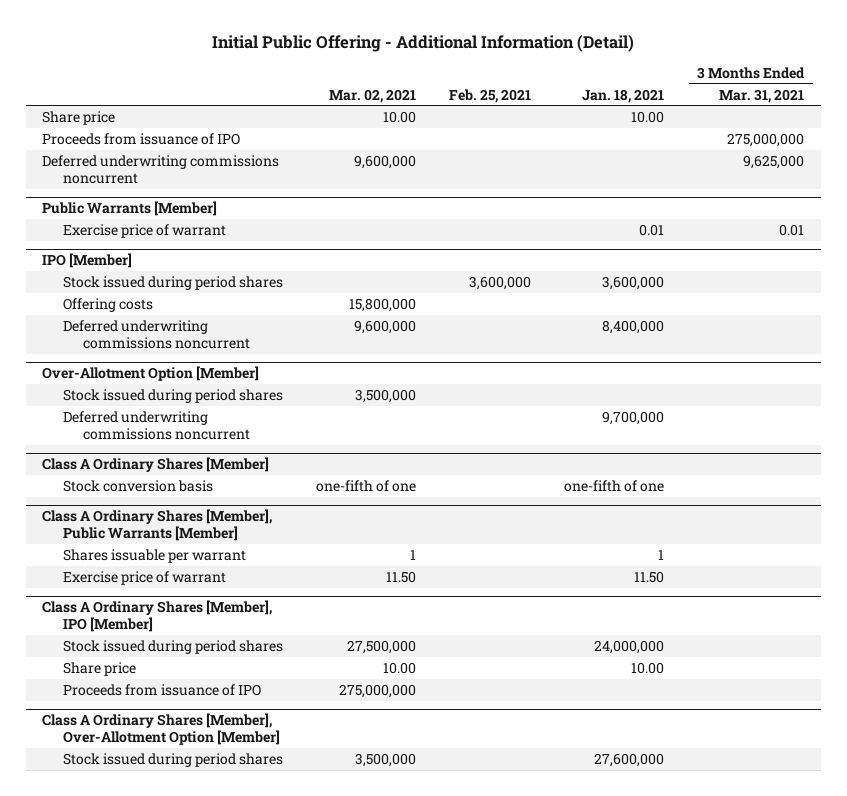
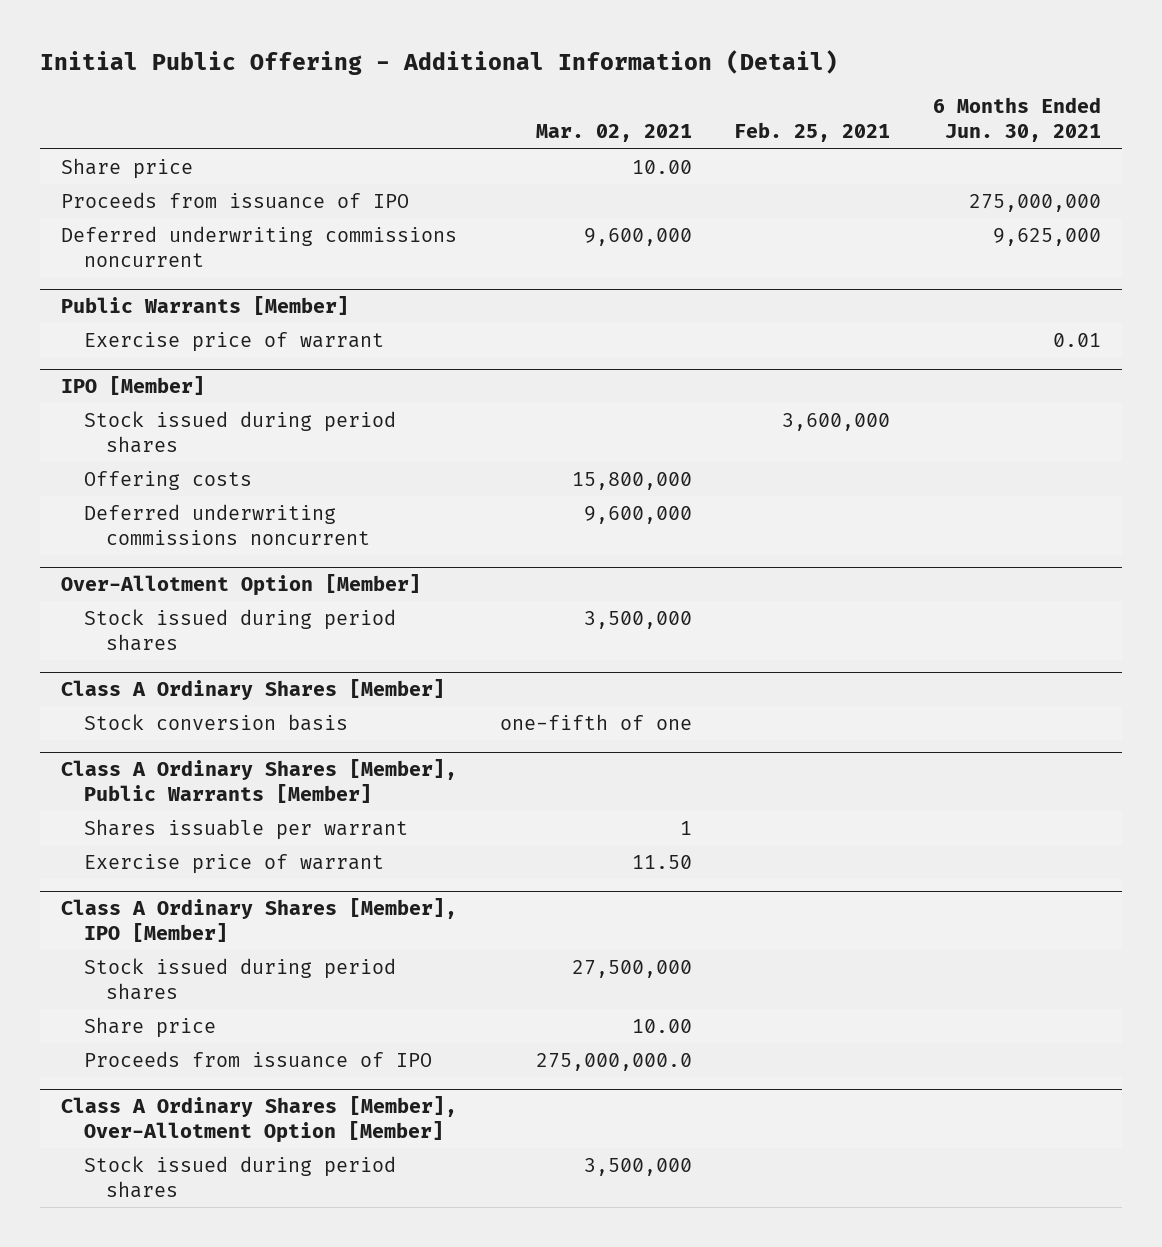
- | Mar. 02, 2021 | Feb. 25, 2021 | Jan. 18, 2021 | 3 Months Ended Mar. 31, 2021
+ | Mar. 02, 2021 | Feb. 25, 2021 | 6 Months Ended Jun. 30, 2021
@ Over-Allotment Option [Member]
- Deferred underwriting commissions noncurrent | | | 9,700,000 |
@ Class A Ordinary Shares [Member], IPO [Member]
- Proceeds from issuance of IPO | 275,000,000 | | |
+ Proceeds from issuance of IPO | 275,000,000.0 | |

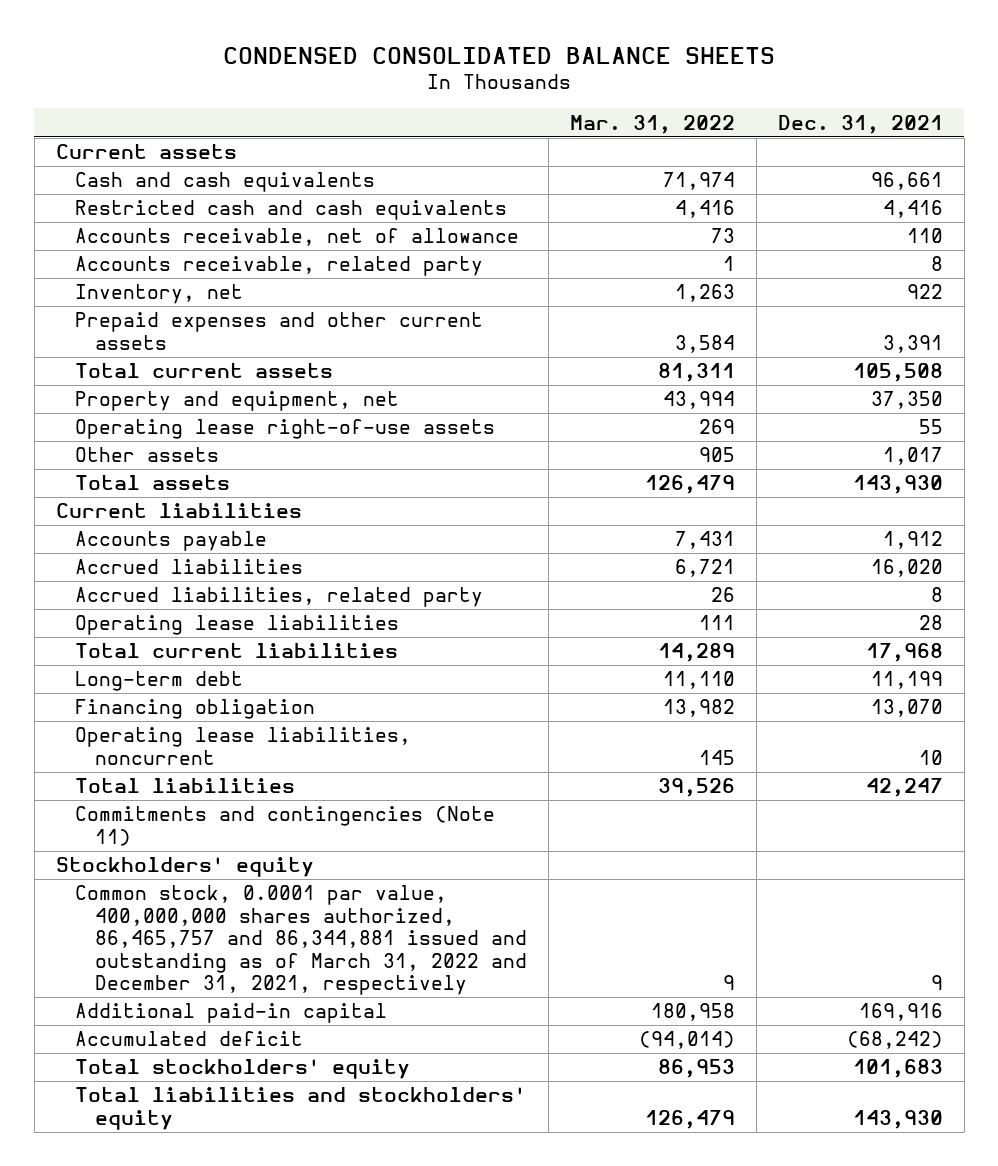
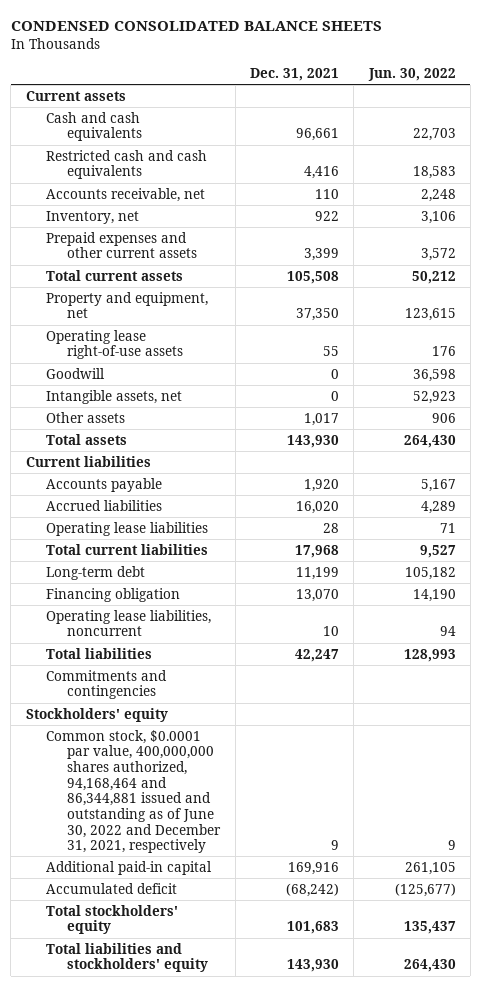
- | Mar. 31, 2022 | Dec. 31, 2021
+ | Dec. 31, 2021 | Jun. 30, 2022
- Accounts receivable, net of allowance | 73 | 110
- Accounts receivable, related party | 1 | 8
+ Accounts receivable, net | 110 | 2,248
- Prepaid expenses and other current assets | 3,584 | 3,391
+ Prepaid expenses and other current assets | 3,399 | 3,572
+ Goodwill | 0 | 36,598
+ Intangible assets, net | 0 | 52,923
- Accounts payable | 7,431 | 1,912
+ Accounts payable | 1,920 | 5,167
- Accrued liabilities, related party | 26 | 8
- Commitments and contingencies (Note 11)
+ Commitments and contingencies
- Common stock, 0.0001 par value, 400,000,000 shares authorized, 86,465,757 and 86,344,881 issued and outstanding as of March 31, 2022 and December 31, 2021, respectively | 9 | 9
+ Common stock, $0.0001 par value, 400,000,000 shares authorized, 94,168,464 and 86,344,881 issued and outstanding as of June 30, 2022 and December 31, 2021, respectively | 9 | 9

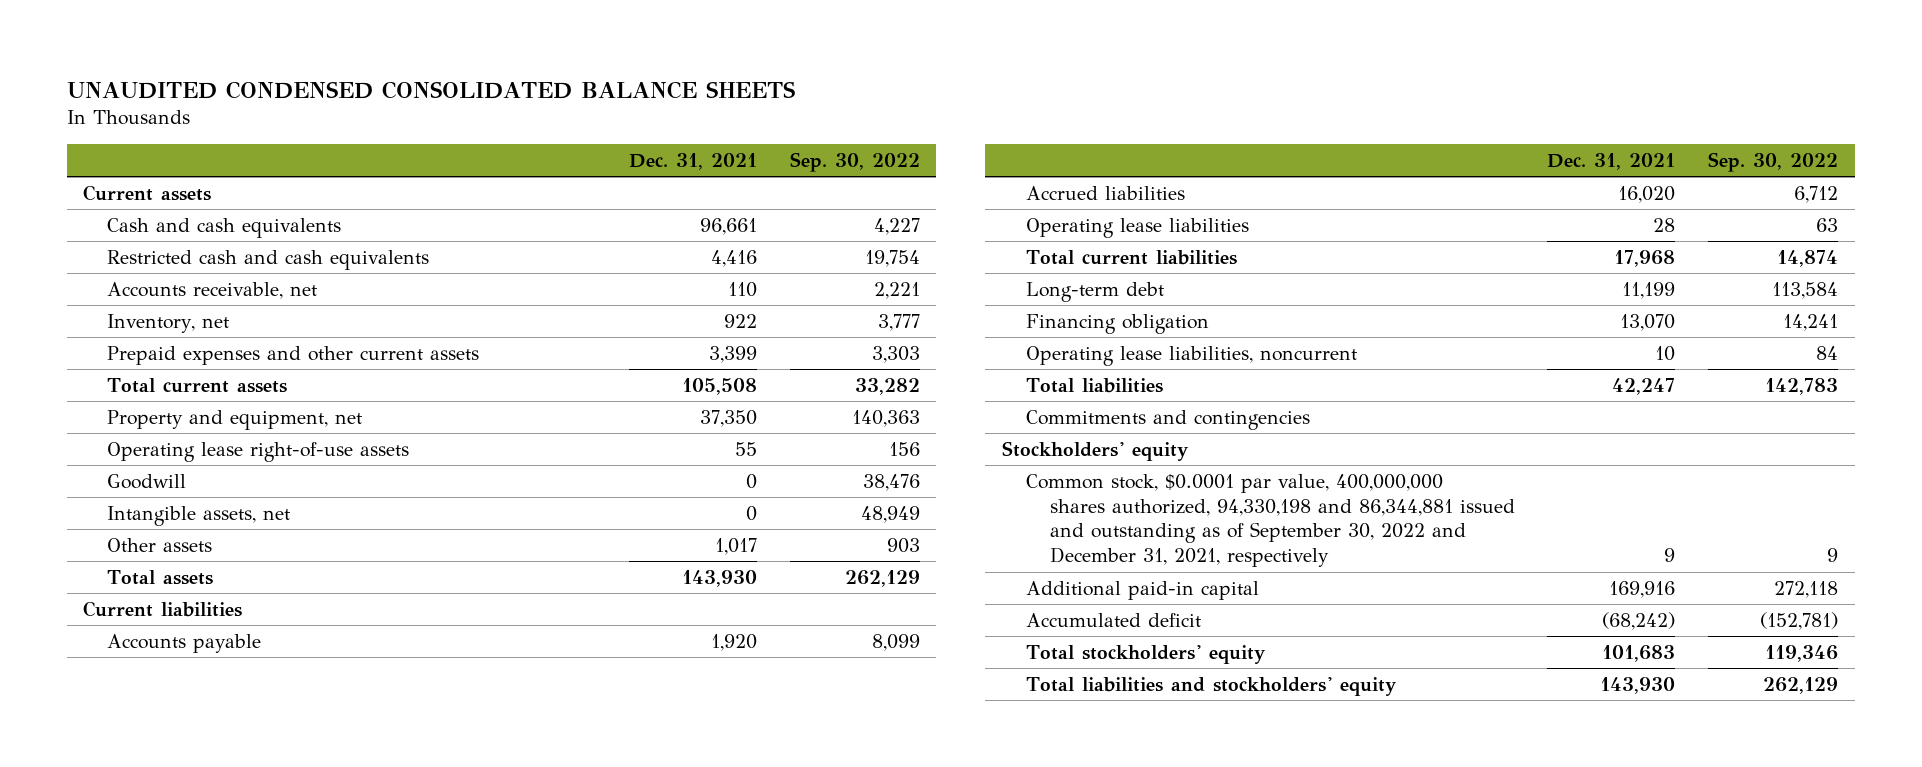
- CONDENSED CONSOLIDATED BALANCE SHEETS
+ UNAUDITED CONDENSED CONSOLIDATED BALANCE SHEETS
- | Dec. 31, 2021 | Jun. 30, 2022
+ | Dec. 31, 2021 | Sep. 30, 2022
- Common stock, $0.0001 par value, 400,000,000 shares authorized, 94,168,464 and 86,344,881 issued and outstanding as of June 30, 2022 and December 31, 2021, respectively | 9 | 9
+ Common stock, $0.0001 par value, 400,000,000 shares authorized, 94,330,198 and 86,344,881 issued and outstanding as of September 30, 2022 and December 31, 2021, respectively | 9 | 9

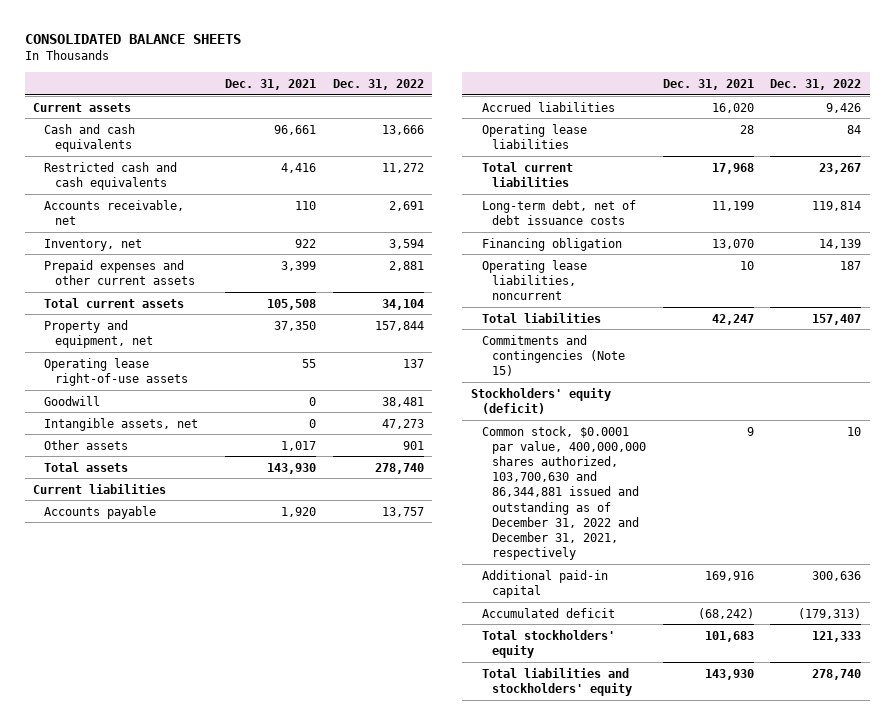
- UNAUDITED CONDENSED CONSOLIDATED BALANCE SHEETS
+ CONSOLIDATED BALANCE SHEETS
- | Dec. 31, 2021 | Sep. 30, 2022
+ | Dec. 31, 2021 | Dec. 31, 2022
- Long-term debt | 11,199 | 113,584
+ Long-term debt, net of debt issuance costs | 11,199 | 119,814
- Commitments and contingencies
- Stockholders' equity
- Common stock, $0.0001 par value, 400,000,000 shares authorized, 94,330,198 and 86,344,881 issued and outstanding as of September 30, 2022 and December 31, 2021, respectively | 9 | 9
+ Commitments and contingencies (Note 15)
+ Stockholders' equity (deficit)
+ Common stock, $0.0001 par value, 400,000,000 shares authorized, 103,700,630 and 86,344,881 issued and outstanding as of December 31, 2022 and December 31, 2021, respectively | 9 | 10

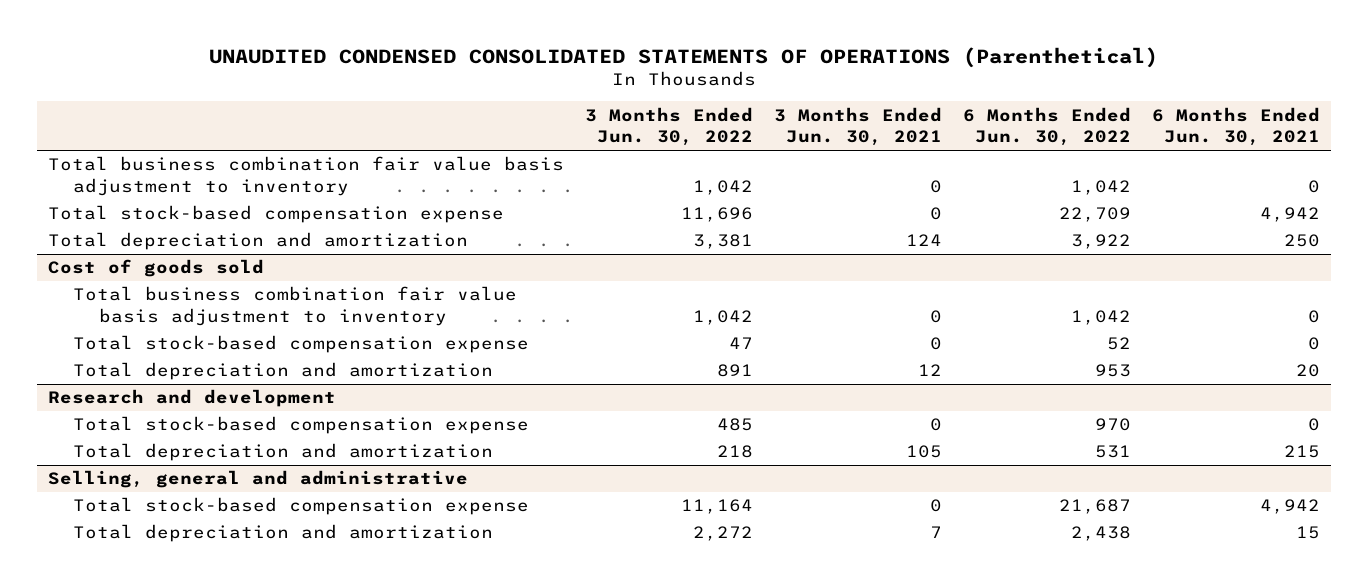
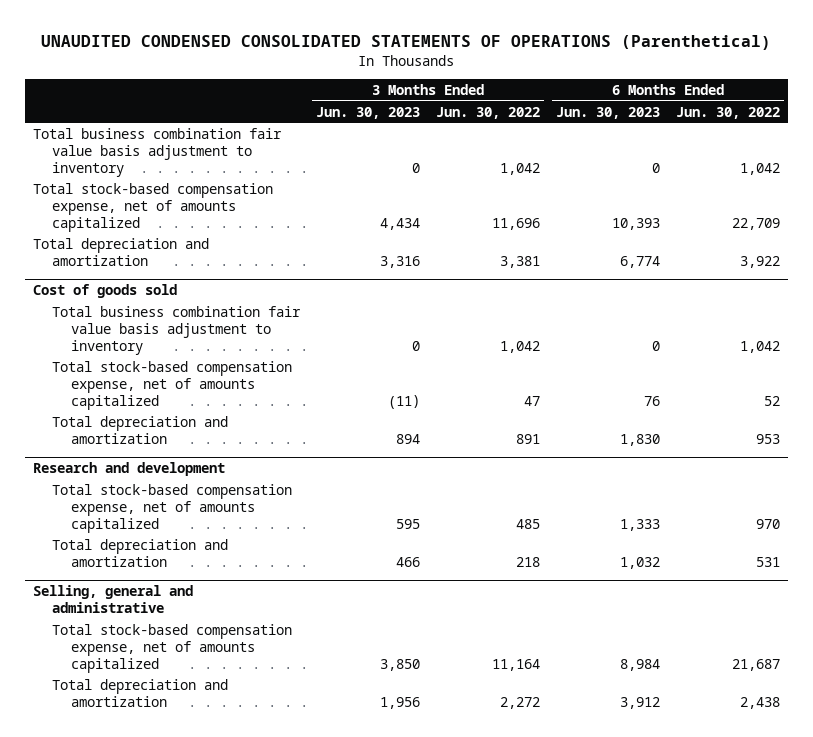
- | 3 Months Ended Jun. 30, 2022 | 3 Months Ended Jun. 30, 2021 | 6 Months Ended Jun. 30, 2022 | 6 Months Ended Jun. 30, 2021
+ | 3 Months Ended Jun. 30, 2023 | 3 Months Ended Jun. 30, 2022 | 6 Months Ended Jun. 30, 2023 | 6 Months Ended Jun. 30, 2022
- Total stock-based compensation expense | 11,696 | 0 | 22,709 | 4,942
+ Total stock-based compensation expense, net of amounts capitalized | 4,434 | 11,696 | 10,393 | 22,709
@ Cost of goods sold
- Total stock-based compensation expense | 47 | 0 | 52 | 0
+ Total stock-based compensation expense, net of amounts capitalized | (11) | 47 | 76 | 52
@ Research and development
- Total stock-based compensation expense | 485 | 0 | 970 | 0
+ Total stock-based compensation expense, net of amounts capitalized | 595 | 485 | 1,333 | 970
@ Selling, general and administrative
- Total stock-based compensation expense | 11,164 | 0 | 21,687 | 4,942
+ Total stock-based compensation expense, net of amounts capitalized | 3,850 | 11,164 | 8,984 | 21,687

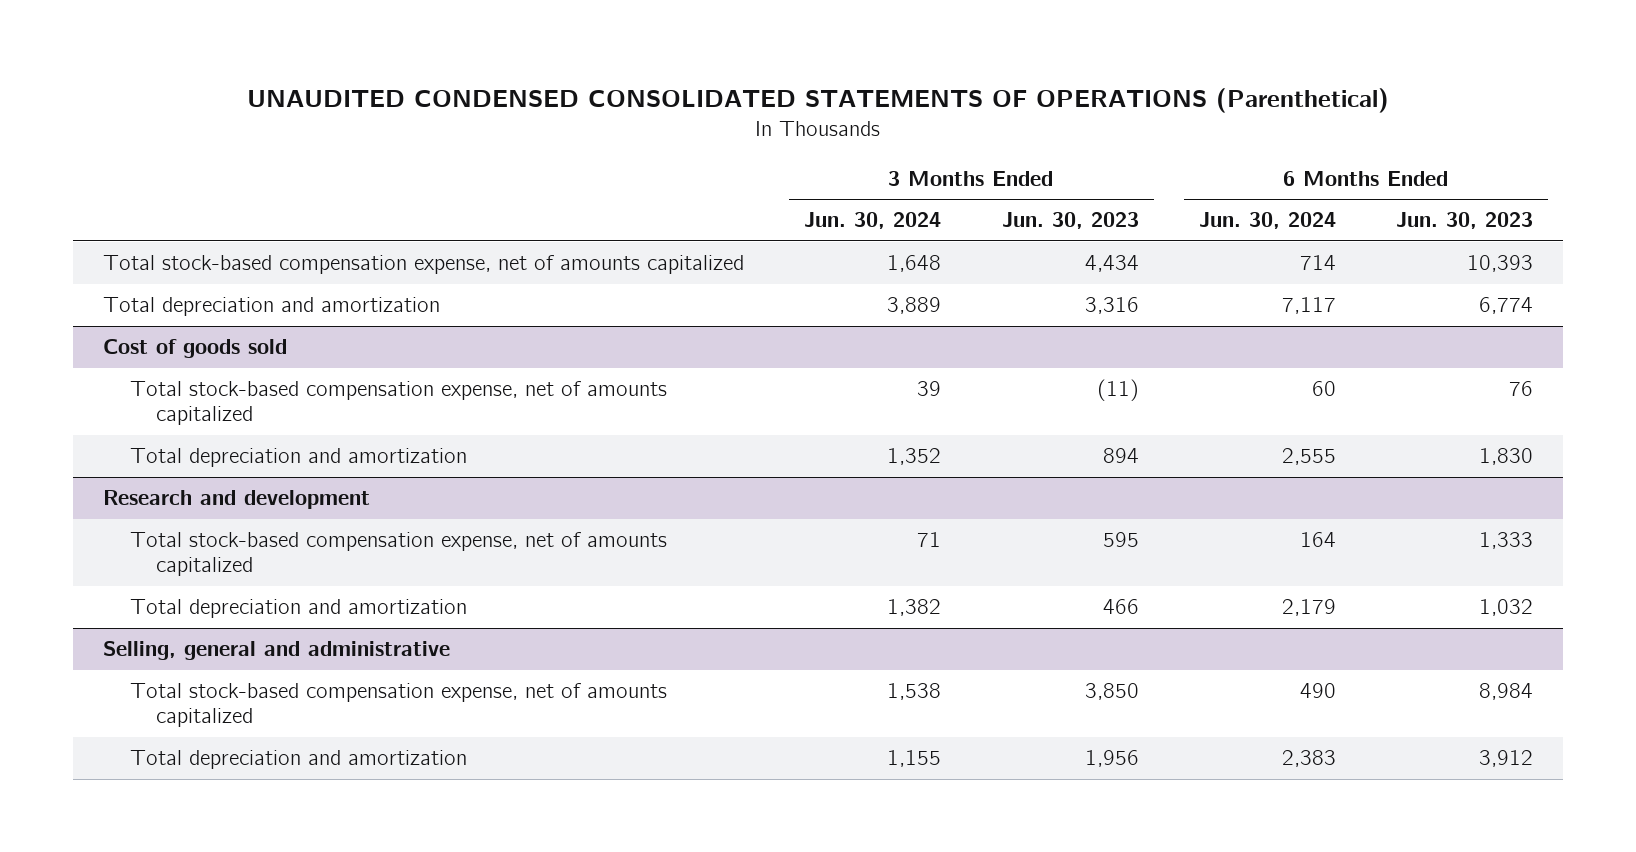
- | 3 Months Ended Jun. 30, 2023 | 3 Months Ended Jun. 30, 2022 | 6 Months Ended Jun. 30, 2023 | 6 Months Ended Jun. 30, 2022
+ | 3 Months Ended Jun. 30, 2024 | 3 Months Ended Jun. 30, 2023 | 6 Months Ended Jun. 30, 2024 | 6 Months Ended Jun. 30, 2023
- Total business combination fair value basis adjustment to inventory | 0 | 1,042 | 0 | 1,042
@ Cost of goods sold
- Total business combination fair value basis adjustment to inventory | 0 | 1,042 | 0 | 1,042

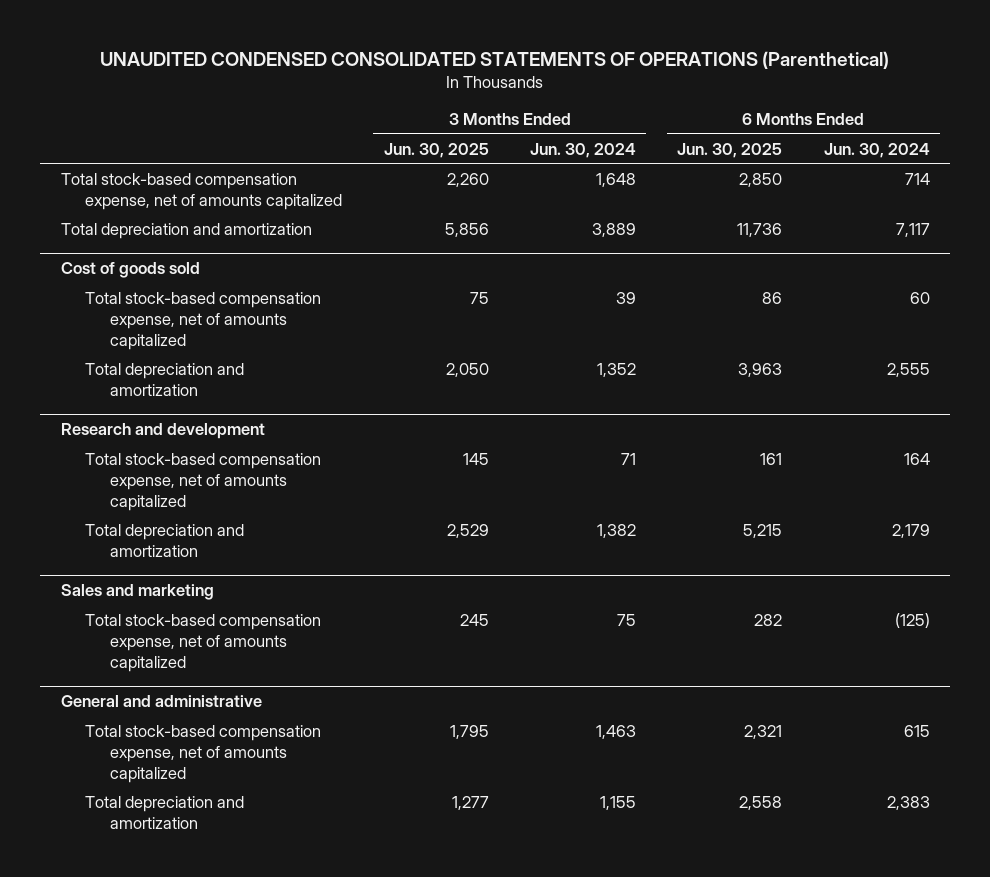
- | 3 Months Ended Jun. 30, 2024 | 3 Months Ended Jun. 30, 2023 | 6 Months Ended Jun. 30, 2024 | 6 Months Ended Jun. 30, 2023
+ | 3 Months Ended Jun. 30, 2025 | 3 Months Ended Jun. 30, 2024 | 6 Months Ended Jun. 30, 2025 | 6 Months Ended Jun. 30, 2024
- Selling, general and administrative
- Total stock-based compensation expense, net of amounts capitalized | 1,538 | 3,850 | 490 | 8,984
+ Sales and marketing
+ Total stock-based compensation expense, net of amounts capitalized | 245 | 75 | 282 | (125)
+ General and administrative
+ Total stock-based compensation expense, net of amounts capitalized | 1,795 | 1,463 | 2,321 | 615

